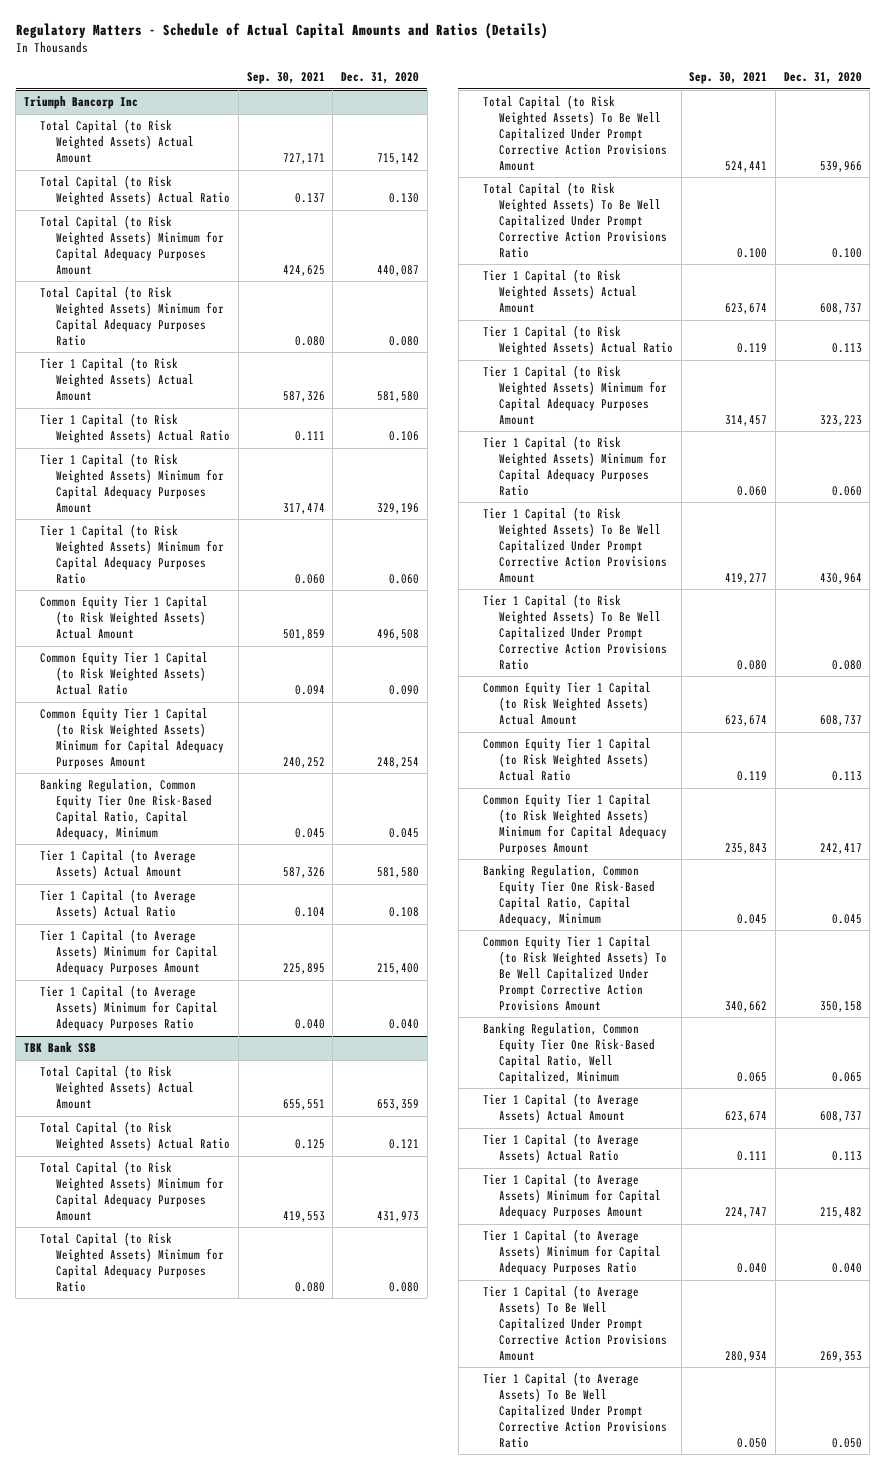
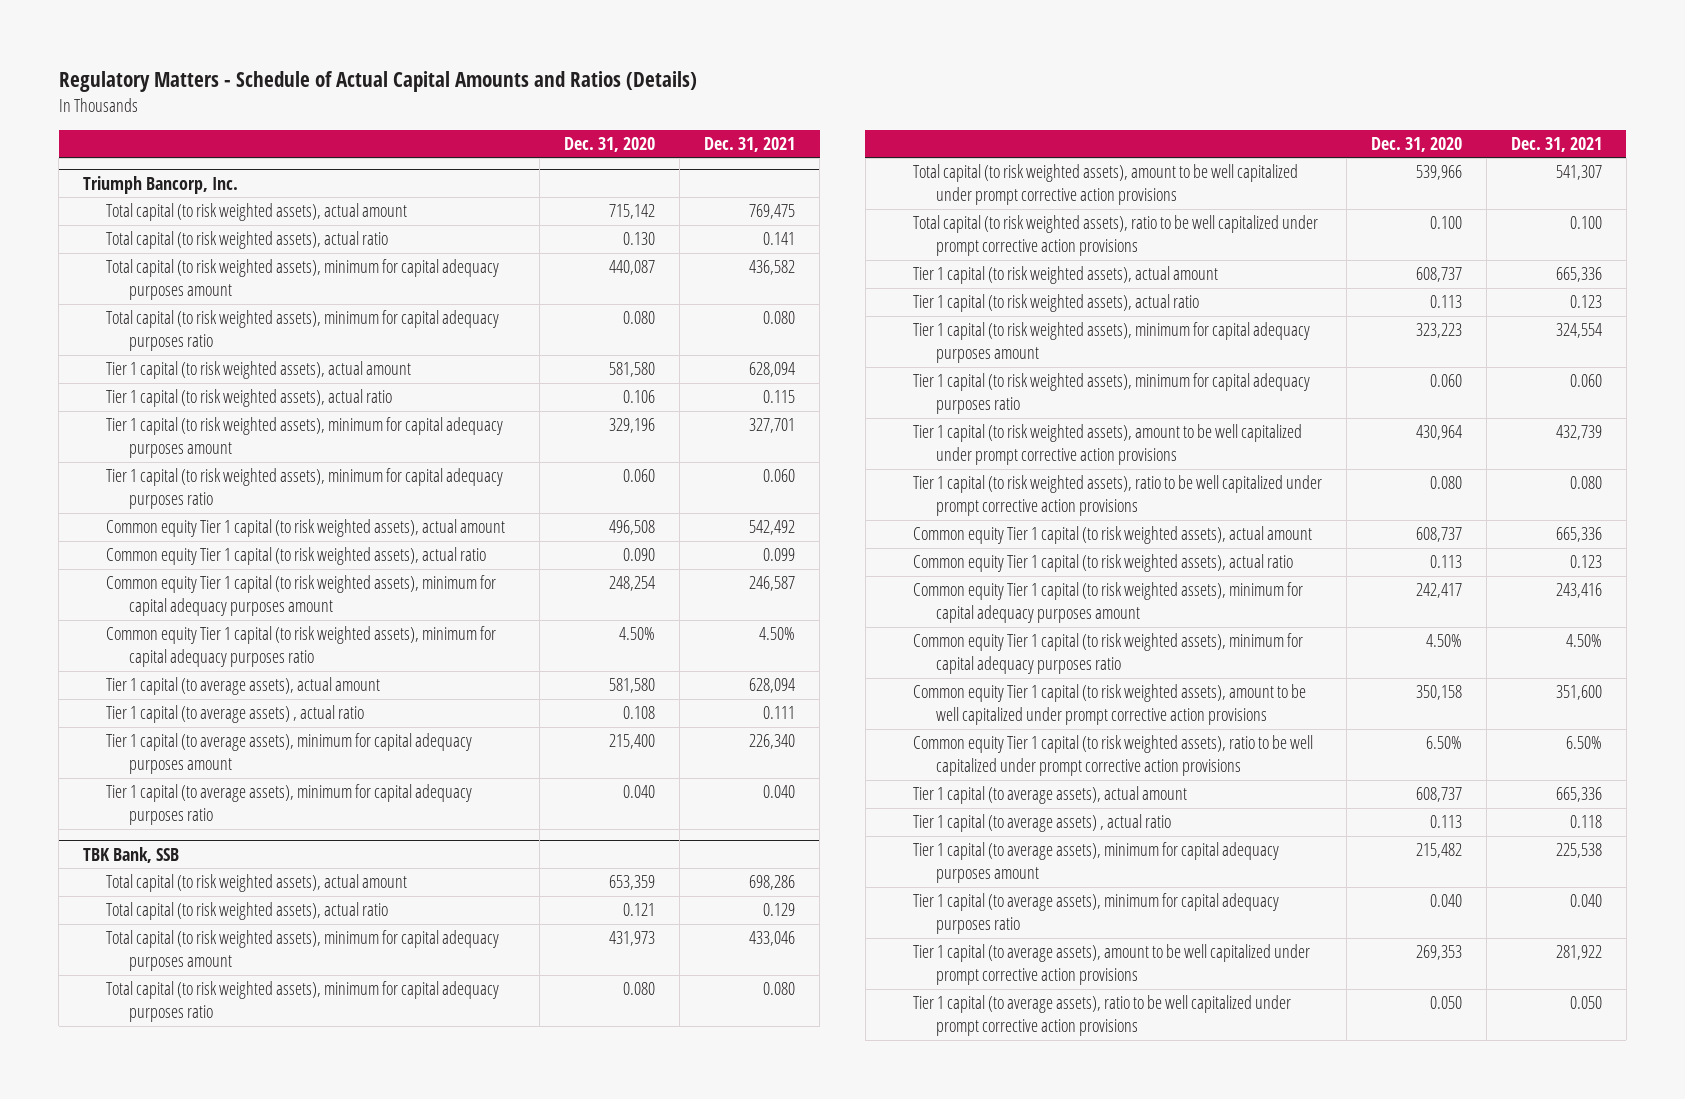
- | Sep. 30, 2021 | Dec. 31, 2020
+ | Dec. 31, 2020 | Dec. 31, 2021
- Triumph Bancorp Inc
- Total Capital (to Risk Weighted Assets) Actual Amount | 727,171 | 715,142
- Total Capital (to Risk Weighted Assets) Actual Ratio | 0.137 | 0.130
- Total Capital (to Risk Weighted Assets) Minimum for Capital Adequacy Purposes Amount | 424,625 | 440,087
- Total Capital (to Risk Weighted Assets) Minimum for Capital Adequacy Purposes Ratio | 0.080 | 0.080
- Tier 1 Capital (to Risk Weighted Assets) Actual Amount | 587,326 | 581,580
- Tier 1 Capital (to Risk Weighted Assets) Actual Ratio | 0.111 | 0.106
- Tier 1 Capital (to Risk Weighted Assets) Minimum for Capital Adequacy Purposes Amount | 317,474 | 329,196
- Tier 1 Capital (to Risk Weighted Assets) Minimum for Capital Adequacy Purposes Ratio | 0.060 | 0.060
- Common Equity Tier 1 Capital (to Risk Weighted Assets) Actual Amount | 501,859 | 496,508
- Common Equity Tier 1 Capital (to Risk Weighted Assets) Actual Ratio | 0.094 | 0.090
- Common Equity Tier 1 Capital (to Risk Weighted Assets) Minimum for Capital Adequacy Purposes Amount | 240,252 | 248,254
- Banking Regulation, Common Equity Tier One Risk-Based Capital Ratio, Capital Adequacy, Minimum | 0.045 | 0.045
- Tier 1 Capital (to Average Assets) Actual Amount | 587,326 | 581,580
- Tier 1 Capital (to Average Assets) Actual Ratio | 0.104 | 0.108
- Tier 1 Capital (to Average Assets) Minimum for Capital Adequacy Purposes Amount | 225,895 | 215,400
- Tier 1 Capital (to Average Assets) Minimum for Capital Adequacy Purposes Ratio | 0.040 | 0.040
- TBK Bank SSB
- Total Capital (to Risk Weighted Assets) Actual Amount | 655,551 | 653,359
- Total Capital (to Risk Weighted Assets) Actual Ratio | 0.125 | 0.121
- Total Capital (to Risk Weighted Assets) Minimum for Capital Adequacy Purposes Amount | 419,553 | 431,973
- Total Capital (to Risk Weighted Assets) Minimum for Capital Adequacy Purposes Ratio | 0.080 | 0.080
- Total Capital (to Risk Weighted Assets) To Be Well Capitalized Under Prompt Corrective Action Provisions Amount | 524,441 | 539,966
- Total Capital (to Risk Weighted Assets) To Be Well Capitalized Under Prompt Corrective Action Provisions Ratio | 0.100 | 0.100
- Tier 1 Capital (to Risk Weighted Assets) Actual Amount | 623,674 | 608,737
- Tier 1 Capital (to Risk Weighted Assets) Actual Ratio | 0.119 | 0.113
- Tier 1 Capital (to Risk Weighted Assets) Minimum for Capital Adequacy Purposes Amount | 314,457 | 323,223
- Tier 1 Capital (to Risk Weighted Assets) Minimum for Capital Adequacy Purposes Ratio | 0.060 | 0.060
- Tier 1 Capital (to Risk Weighted Assets) To Be Well Capitalized Under Prompt Corrective Action Provisions Amount | 419,277 | 430,964
- Tier 1 Capital (to Risk Weighted Assets) To Be Well Capitalized Under Prompt Corrective Action Provisions Ratio | 0.080 | 0.080
- Common Equity Tier 1 Capital (to Risk Weighted Assets) Actual Amount | 623,674 | 608,737
- Common Equity Tier 1 Capital (to Risk Weighted Assets) Actual Ratio | 0.119 | 0.113
- Common Equity Tier 1 Capital (to Risk Weighted Assets) Minimum for Capital Adequacy Purposes Amount | 235,843 | 242,417
- Banking Regulation, Common Equity Tier One Risk-Based Capital Ratio, Capital Adequacy, Minimum | 0.045 | 0.045
- Common Equity Tier 1 Capital (to Risk Weighted Assets) To Be Well Capitalized Under Prompt Corrective Action Provisions Amount | 340,662 | 350,158
- Banking Regulation, Common Equity Tier One Risk-Based Capital Ratio, Well Capitalized, Minimum | 0.065 | 0.065
- Tier 1 Capital (to Average Assets) Actual Amount | 623,674 | 608,737
- Tier 1 Capital (to Average Assets) Actual Ratio | 0.111 | 0.113
- Tier 1 Capital (to Average Assets) Minimum for Capital Adequacy Purposes Amount | 224,747 | 215,482
- Tier 1 Capital (to Average Assets) Minimum for Capital Adequacy Purposes Ratio | 0.040 | 0.040
- Tier 1 Capital (to Average Assets) To Be Well Capitalized Under Prompt Corrective Action Provisions Amount | 280,934 | 269,353
- Tier 1 Capital (to Average Assets) To Be Well Capitalized Under Prompt Corrective Action Provisions Ratio | 0.050 | 0.050
+ Triumph Bancorp, Inc.
+ Total capital (to risk weighted assets), actual amount | 715,142 | 769,475
+ Total capital (to risk weighted assets), actual ratio | 0.130 | 0.141
+ Total capital (to risk weighted assets), minimum for capital adequacy purposes amount | 440,087 | 436,582
+ Total capital (to risk weighted assets), minimum for capital adequacy purposes ratio | 0.080 | 0.080
+ Tier 1 capital (to risk weighted assets), actual amount | 581,580 | 628,094
+ Tier 1 capital (to risk weighted assets), actual ratio | 0.106 | 0.115
+ Tier 1 capital (to risk weighted assets), minimum for capital adequacy purposes amount | 329,196 | 327,701
+ Tier 1 capital (to risk weighted assets), minimum for capital adequacy purposes ratio | 0.060 | 0.060
+ Common equity Tier 1 capital (to risk weighted assets), actual amount | 496,508 | 542,492
+ Common equity Tier 1 capital (to risk weighted assets), actual ratio | 0.090 | 0.099
+ Common equity Tier 1 capital (to risk weighted assets), minimum for capital adequacy purposes amount | 248,254 | 246,587
+ Common equity Tier 1 capital (to risk weighted assets), minimum for capital adequacy purposes ratio | 4.50% | 4.50%
+ Tier 1 capital (to average assets), actual amount | 581,580 | 628,094
+ Tier 1 capital (to average assets) , actual ratio | 0.108 | 0.111
+ Tier 1 capital (to average assets), minimum for capital adequacy purposes amount | 215,400 | 226,340
+ Tier 1 capital (to average assets), minimum for capital adequacy purposes ratio | 0.040 | 0.040
+ TBK Bank, SSB
+ Total capital (to risk weighted assets), actual amount | 653,359 | 698,286
+ Total capital (to risk weighted assets), actual ratio | 0.121 | 0.129
+ Total capital (to risk weighted assets), minimum for capital adequacy purposes amount | 431,973 | 433,046
+ Total capital (to risk weighted assets), minimum for capital adequacy purposes ratio | 0.080 | 0.080
+ Total capital (to risk weighted assets), amount to be well capitalized under prompt corrective action provisions | 539,966 | 541,307
+ Total capital (to risk weighted assets), ratio to be well capitalized under prompt corrective action provisions | 0.100 | 0.100
+ Tier 1 capital (to risk weighted assets), actual amount | 608,737 | 665,336
+ Tier 1 capital (to risk weighted assets), actual ratio | 0.113 | 0.123
+ Tier 1 capital (to risk weighted assets), minimum for capital adequacy purposes amount | 323,223 | 324,554
+ Tier 1 capital (to risk weighted assets), minimum for capital adequacy purposes ratio | 0.060 | 0.060
+ Tier 1 capital (to risk weighted assets), amount to be well capitalized under prompt corrective action provisions | 430,964 | 432,739
+ Tier 1 capital (to risk weighted assets), ratio to be well capitalized under prompt corrective action provisions | 0.080 | 0.080
+ Common equity Tier 1 capital (to risk weighted assets), actual amount | 608,737 | 665,336
+ Common equity Tier 1 capital (to risk weighted assets), actual ratio | 0.113 | 0.123
+ Common equity Tier 1 capital (to risk weighted assets), minimum for capital adequacy purposes amount | 242,417 | 243,416
+ Common equity Tier 1 capital (to risk weighted assets), minimum for capital adequacy purposes ratio | 4.50% | 4.50%
+ Common equity Tier 1 capital (to risk weighted assets), amount to be well capitalized under prompt corrective action provisions | 350,158 | 351,600
+ Common equity Tier 1 capital (to risk weighted assets), ratio to be well capitalized under prompt corrective action provisions | 6.50% | 6.50%
+ Tier 1 capital (to average assets), actual amount | 608,737 | 665,336
+ Tier 1 capital (to average assets) , actual ratio | 0.113 | 0.118
+ Tier 1 capital (to average assets), minimum for capital adequacy purposes amount | 215,482 | 225,538
+ Tier 1 capital (to average assets), minimum for capital adequacy purposes ratio | 0.040 | 0.040
+ Tier 1 capital (to average assets), amount to be well capitalized under prompt corrective action provisions | 269,353 | 281,922
+ Tier 1 capital (to average assets), ratio to be well capitalized under prompt corrective action provisions | 0.050 | 0.050

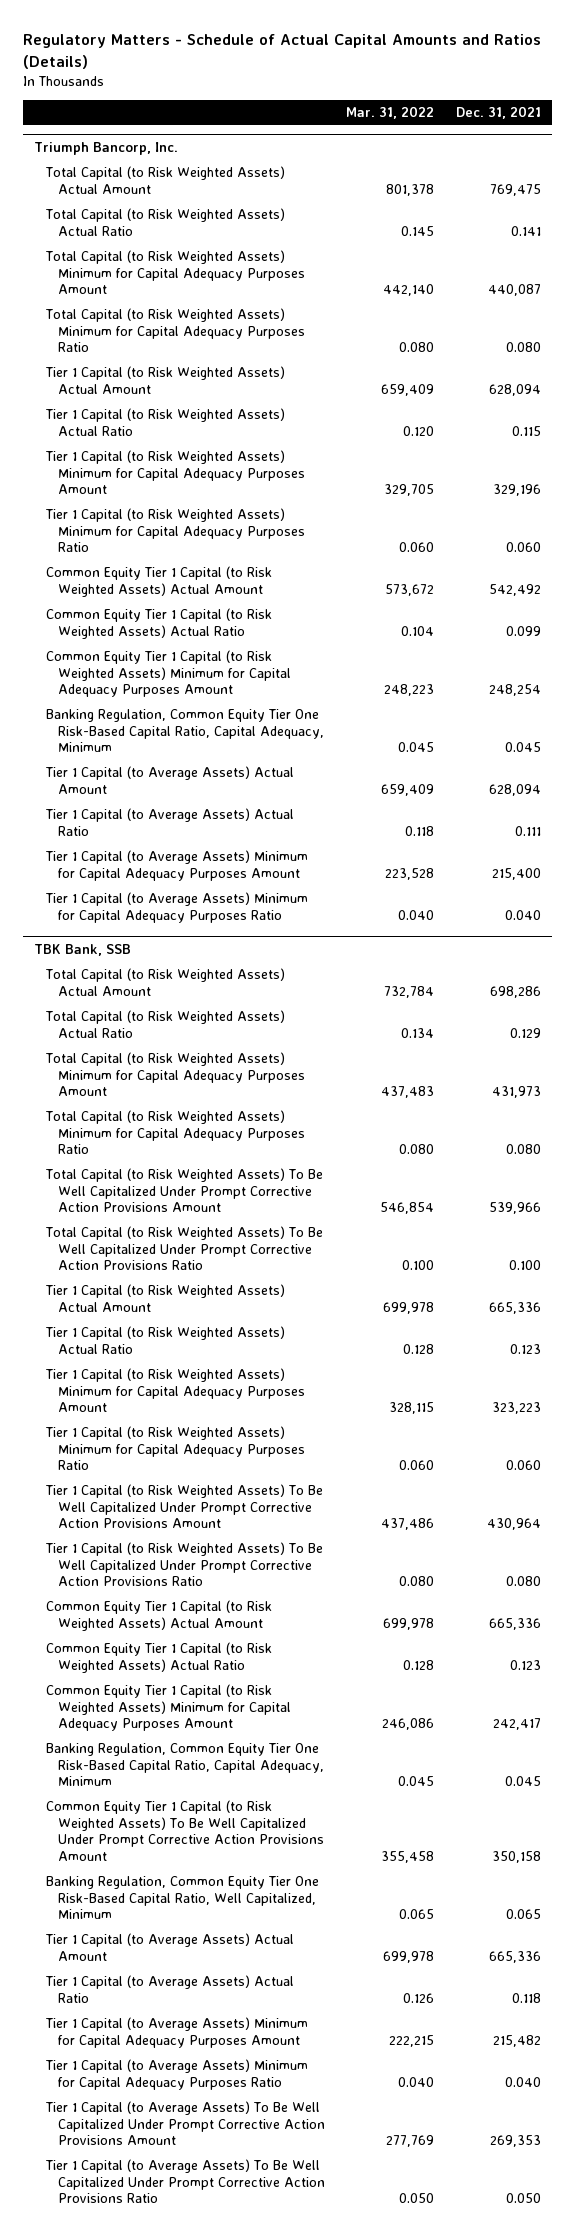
- | Dec. 31, 2020 | Dec. 31, 2021
+ | Mar. 31, 2022 | Dec. 31, 2021
@ Triumph Bancorp, Inc.
- Total capital (to risk weighted assets), actual amount | 715,142 | 769,475
- Total capital (to risk weighted assets), actual ratio | 0.130 | 0.141
- Total capital (to risk weighted assets), minimum for capital adequacy purposes amount | 440,087 | 436,582
- Total capital (to risk weighted assets), minimum for capital adequacy purposes ratio | 0.080 | 0.080
- Tier 1 capital (to risk weighted assets), actual amount | 581,580 | 628,094
- Tier 1 capital (to risk weighted assets), actual ratio | 0.106 | 0.115
- Tier 1 capital (to risk weighted assets), minimum for capital adequacy purposes amount | 329,196 | 327,701
- Tier 1 capital (to risk weighted assets), minimum for capital adequacy purposes ratio | 0.060 | 0.060
- Common equity Tier 1 capital (to risk weighted assets), actual amount | 496,508 | 542,492
- Common equity Tier 1 capital (to risk weighted assets), actual ratio | 0.090 | 0.099
- Common equity Tier 1 capital (to risk weighted assets), minimum for capital adequacy purposes amount | 248,254 | 246,587
- Common equity Tier 1 capital (to risk weighted assets), minimum for capital adequacy purposes ratio | 4.50% | 4.50%
- Tier 1 capital (to average assets), actual amount | 581,580 | 628,094
- Tier 1 capital (to average assets) , actual ratio | 0.108 | 0.111
- Tier 1 capital (to average assets), minimum for capital adequacy purposes amount | 215,400 | 226,340
- Tier 1 capital (to average assets), minimum for capital adequacy purposes ratio | 0.040 | 0.040
+ Total Capital (to Risk Weighted Assets) Actual Amount | 801,378 | 769,475
+ Total Capital (to Risk Weighted Assets) Actual Ratio | 0.145 | 0.141
+ Total Capital (to Risk Weighted Assets) Minimum for Capital Adequacy Purposes Amount | 442,140 | 440,087
+ Total Capital (to Risk Weighted Assets) Minimum for Capital Adequacy Purposes Ratio | 0.080 | 0.080
+ Tier 1 Capital (to Risk Weighted Assets) Actual Amount | 659,409 | 628,094
+ Tier 1 Capital (to Risk Weighted Assets) Actual Ratio | 0.120 | 0.115
+ Tier 1 Capital (to Risk Weighted Assets) Minimum for Capital Adequacy Purposes Amount | 329,705 | 329,196
+ Tier 1 Capital (to Risk Weighted Assets) Minimum for Capital Adequacy Purposes Ratio | 0.060 | 0.060
+ Common Equity Tier 1 Capital (to Risk Weighted Assets) Actual Amount | 573,672 | 542,492
+ Common Equity Tier 1 Capital (to Risk Weighted Assets) Actual Ratio | 0.104 | 0.099
+ Common Equity Tier 1 Capital (to Risk Weighted Assets) Minimum for Capital Adequacy Purposes Amount | 248,223 | 248,254
+ Banking Regulation, Common Equity Tier One Risk-Based Capital Ratio, Capital Adequacy, Minimum | 0.045 | 0.045
+ Tier 1 Capital (to Average Assets) Actual Amount | 659,409 | 628,094
+ Tier 1 Capital (to Average Assets) Actual Ratio | 0.118 | 0.111
+ Tier 1 Capital (to Average Assets) Minimum for Capital Adequacy Purposes Amount | 223,528 | 215,400
+ Tier 1 Capital (to Average Assets) Minimum for Capital Adequacy Purposes Ratio | 0.040 | 0.040
@ TBK Bank, SSB
- Total capital (to risk weighted assets), actual amount | 653,359 | 698,286
- Total capital (to risk weighted assets), actual ratio | 0.121 | 0.129
- Total capital (to risk weighted assets), minimum for capital adequacy purposes amount | 431,973 | 433,046
- Total capital (to risk weighted assets), minimum for capital adequacy purposes ratio | 0.080 | 0.080
- Total capital (to risk weighted assets), amount to be well capitalized under prompt corrective action provisions | 539,966 | 541,307
- Total capital (to risk weighted assets), ratio to be well capitalized under prompt corrective action provisions | 0.100 | 0.100
- Tier 1 capital (to risk weighted assets), actual amount | 608,737 | 665,336
- Tier 1 capital (to risk weighted assets), actual ratio | 0.113 | 0.123
- Tier 1 capital (to risk weighted assets), minimum for capital adequacy purposes amount | 323,223 | 324,554
- Tier 1 capital (to risk weighted assets), minimum for capital adequacy purposes ratio | 0.060 | 0.060
- Tier 1 capital (to risk weighted assets), amount to be well capitalized under prompt corrective action provisions | 430,964 | 432,739
- Tier 1 capital (to risk weighted assets), ratio to be well capitalized under prompt corrective action provisions | 0.080 | 0.080
- Common equity Tier 1 capital (to risk weighted assets), actual amount | 608,737 | 665,336
- Common equity Tier 1 capital (to risk weighted assets), actual ratio | 0.113 | 0.123
- Common equity Tier 1 capital (to risk weighted assets), minimum for capital adequacy purposes amount | 242,417 | 243,416
- Common equity Tier 1 capital (to risk weighted assets), minimum for capital adequacy purposes ratio | 4.50% | 4.50%
- Common equity Tier 1 capital (to risk weighted assets), amount to be well capitalized under prompt corrective action provisions | 350,158 | 351,600
- Common equity Tier 1 capital (to risk weighted assets), ratio to be well capitalized under prompt corrective action provisions | 6.50% | 6.50%
- Tier 1 capital (to average assets), actual amount | 608,737 | 665,336
- Tier 1 capital (to average assets) , actual ratio | 0.113 | 0.118
- Tier 1 capital (to average assets), minimum for capital adequacy purposes amount | 215,482 | 225,538
- Tier 1 capital (to average assets), minimum for capital adequacy purposes ratio | 0.040 | 0.040
- Tier 1 capital (to average assets), amount to be well capitalized under prompt corrective action provisions | 269,353 | 281,922
- Tier 1 capital (to average assets), ratio to be well capitalized under prompt corrective action provisions | 0.050 | 0.050
+ Total Capital (to Risk Weighted Assets) Actual Amount | 732,784 | 698,286
+ Total Capital (to Risk Weighted Assets) Actual Ratio | 0.134 | 0.129
+ Total Capital (to Risk Weighted Assets) Minimum for Capital Adequacy Purposes Amount | 437,483 | 431,973
+ Total Capital (to Risk Weighted Assets) Minimum for Capital Adequacy Purposes Ratio | 0.080 | 0.080
+ Total Capital (to Risk Weighted Assets) To Be Well Capitalized Under Prompt Corrective Action Provisions Amount | 546,854 | 539,966
+ Total Capital (to Risk Weighted Assets) To Be Well Capitalized Under Prompt Corrective Action Provisions Ratio | 0.100 | 0.100
+ Tier 1 Capital (to Risk Weighted Assets) Actual Amount | 699,978 | 665,336
+ Tier 1 Capital (to Risk Weighted Assets) Actual Ratio | 0.128 | 0.123
+ Tier 1 Capital (to Risk Weighted Assets) Minimum for Capital Adequacy Purposes Amount | 328,115 | 323,223
+ Tier 1 Capital (to Risk Weighted Assets) Minimum for Capital Adequacy Purposes Ratio | 0.060 | 0.060
+ Tier 1 Capital (to Risk Weighted Assets) To Be Well Capitalized Under Prompt Corrective Action Provisions Amount | 437,486 | 430,964
+ Tier 1 Capital (to Risk Weighted Assets) To Be Well Capitalized Under Prompt Corrective Action Provisions Ratio | 0.080 | 0.080
+ Common Equity Tier 1 Capital (to Risk Weighted Assets) Actual Amount | 699,978 | 665,336
+ Common Equity Tier 1 Capital (to Risk Weighted Assets) Actual Ratio | 0.128 | 0.123
+ Common Equity Tier 1 Capital (to Risk Weighted Assets) Minimum for Capital Adequacy Purposes Amount | 246,086 | 242,417
+ Banking Regulation, Common Equity Tier One Risk-Based Capital Ratio, Capital Adequacy, Minimum | 0.045 | 0.045
+ Common Equity Tier 1 Capital (to Risk Weighted Assets) To Be Well Capitalized Under Prompt Corrective Action Provisions Amount | 355,458 | 350,158
+ Banking Regulation, Common Equity Tier One Risk-Based Capital Ratio, Well Capitalized, Minimum | 0.065 | 0.065
+ Tier 1 Capital (to Average Assets) Actual Amount | 699,978 | 665,336
+ Tier 1 Capital (to Average Assets) Actual Ratio | 0.126 | 0.118
+ Tier 1 Capital (to Average Assets) Minimum for Capital Adequacy Purposes Amount | 222,215 | 215,482
+ Tier 1 Capital (to Average Assets) Minimum for Capital Adequacy Purposes Ratio | 0.040 | 0.040
+ Tier 1 Capital (to Average Assets) To Be Well Capitalized Under Prompt Corrective Action Provisions Amount | 277,769 | 269,353
+ Tier 1 Capital (to Average Assets) To Be Well Capitalized Under Prompt Corrective Action Provisions Ratio | 0.050 | 0.050

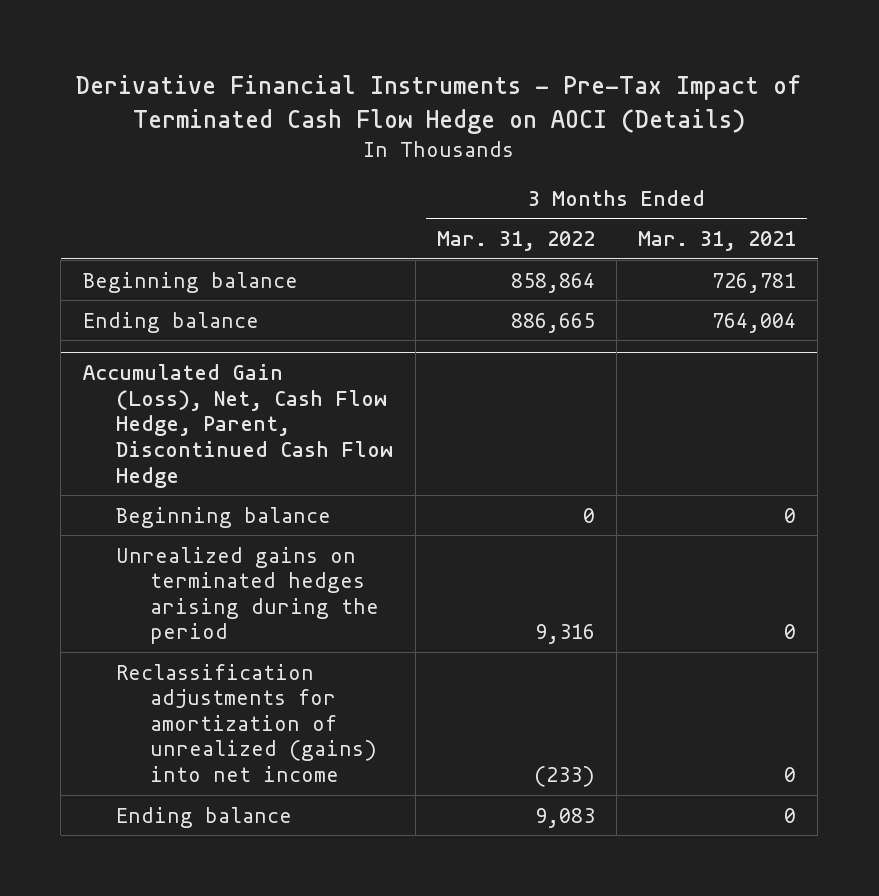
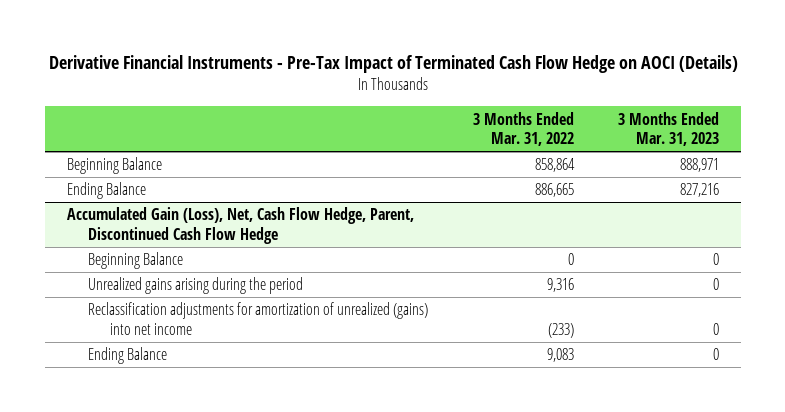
- | 3 Months Ended Mar. 31, 2022 | 3 Months Ended Mar. 31, 2021
+ | 3 Months Ended Mar. 31, 2022 | 3 Months Ended Mar. 31, 2023
- Beginning balance | 858,864 | 726,781
- Ending balance | 886,665 | 764,004
+ Beginning Balance | 858,864 | 888,971
+ Ending Balance | 886,665 | 827,216
@ Accumulated Gain (Loss), Net, Cash Flow Hedge, Parent, Discontinued Cash Flow Hedge
- Beginning balance | 0 | 0
- Unrealized gains on terminated hedges arising during the period | 9,316 | 0
+ Beginning Balance | 0 | 0
+ Unrealized gains arising during the period | 9,316 | 0
- Ending balance | 9,083 | 0
+ Ending Balance | 9,083 | 0

